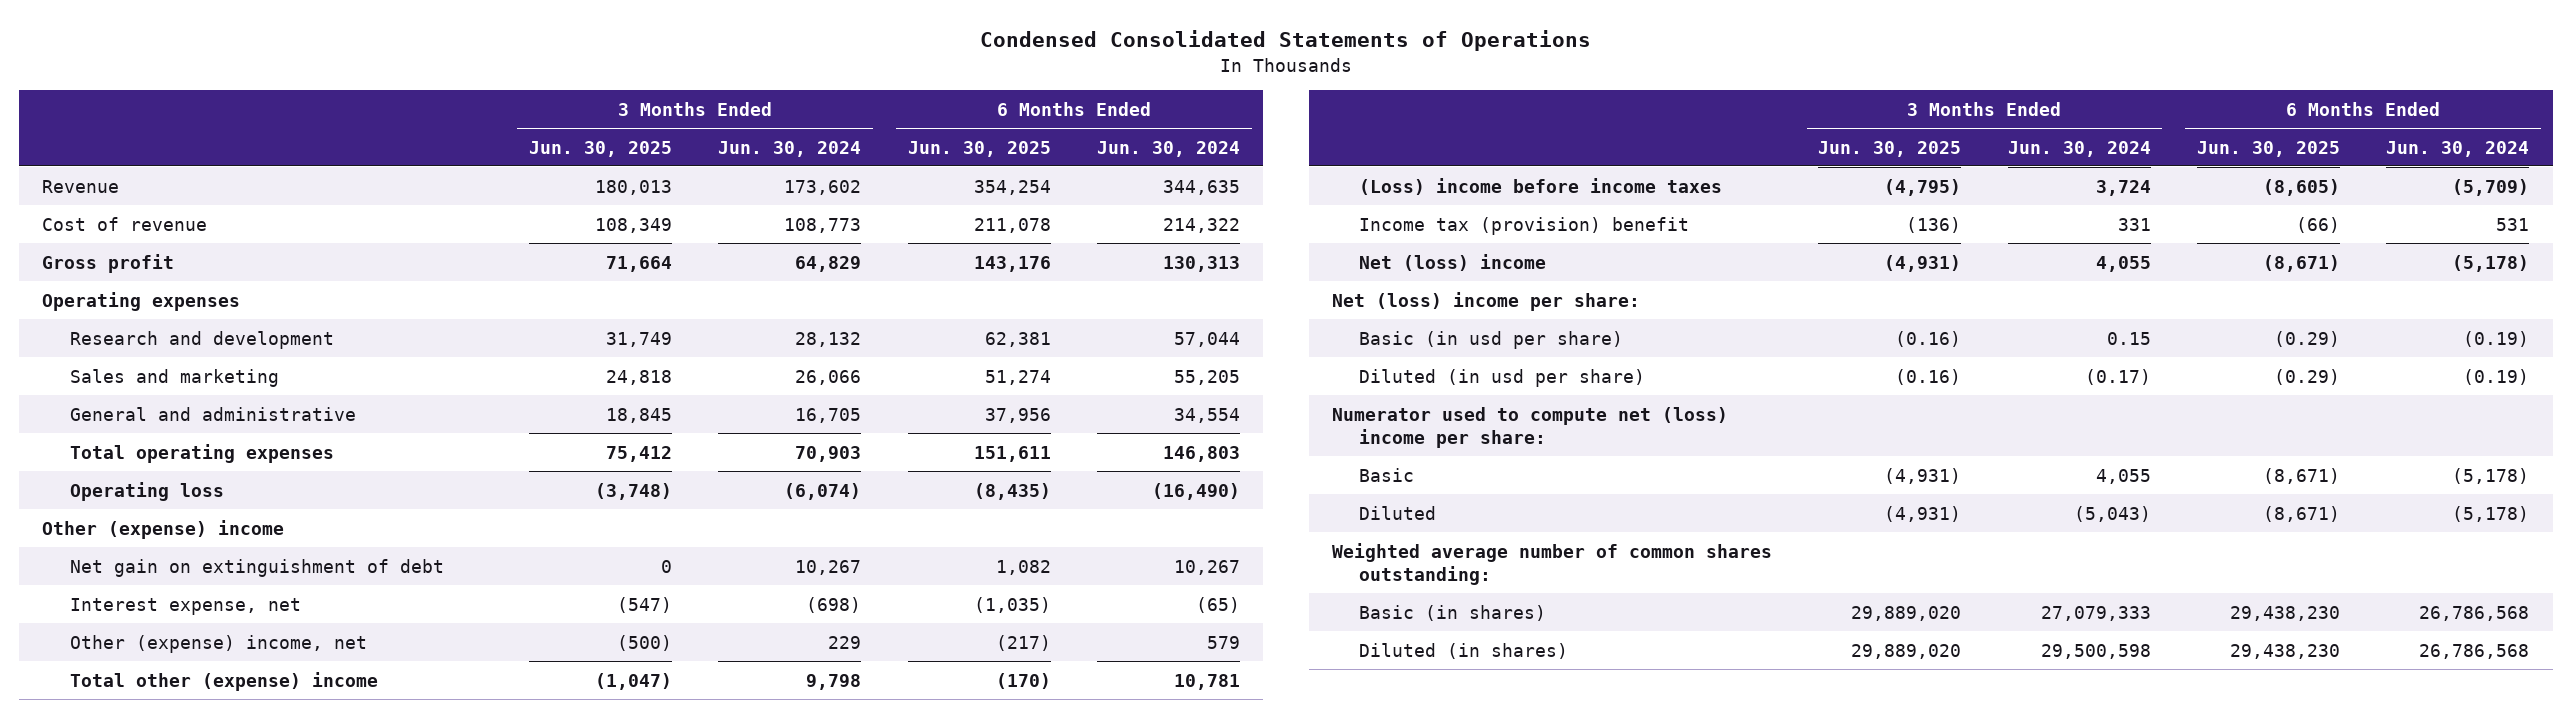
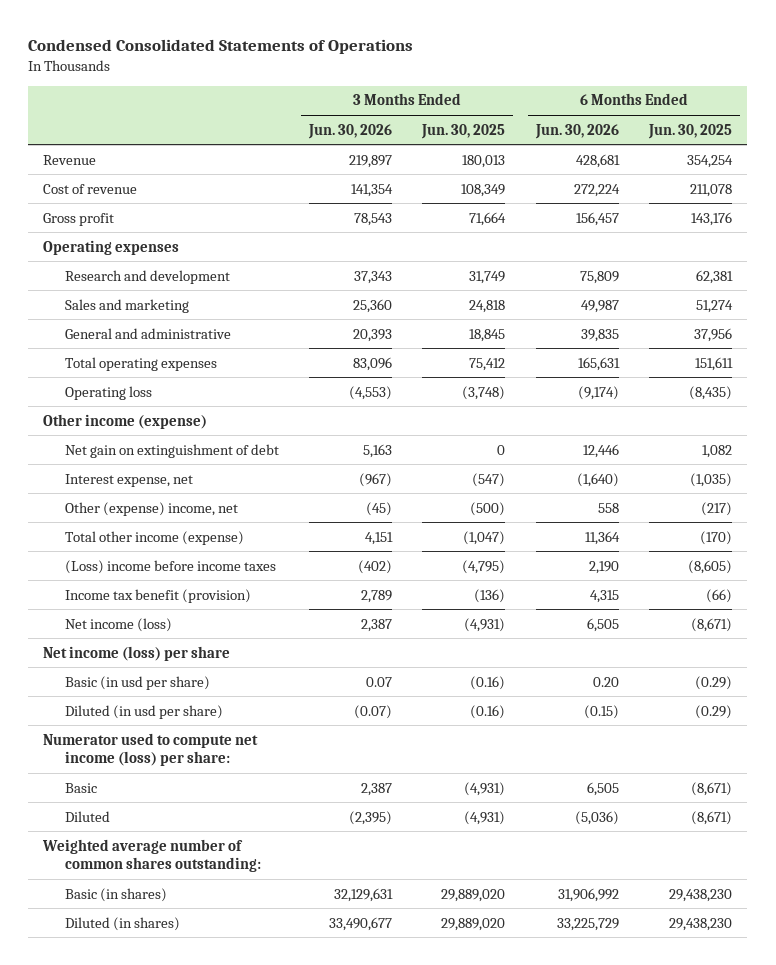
- | 3 Months Ended Jun. 30, 2025 | 3 Months Ended Jun. 30, 2024 | 6 Months Ended Jun. 30, 2025 | 6 Months Ended Jun. 30, 2024
+ | 3 Months Ended Jun. 30, 2026 | 3 Months Ended Jun. 30, 2025 | 6 Months Ended Jun. 30, 2026 | 6 Months Ended Jun. 30, 2025
- Other (expense) income
+ Other income (expense)
- Total other (expense) income | (1,047) | 9,798 | (170) | 10,781
+ Total other income (expense) | 4,151 | (1,047) | 11,364 | (170)
- Income tax (provision) benefit | (136) | 331 | (66) | 531
- Net (loss) income | (4,931) | 4,055 | (8,671) | (5,178)
- Net (loss) income per share:
+ Income tax benefit (provision) | 2,789 | (136) | 4,315 | (66)
+ Net income (loss) | 2,387 | (4,931) | 6,505 | (8,671)
+ Net income (loss) per share
- Numerator used to compute net (loss) income per share:
+ Numerator used to compute net income (loss) per share:

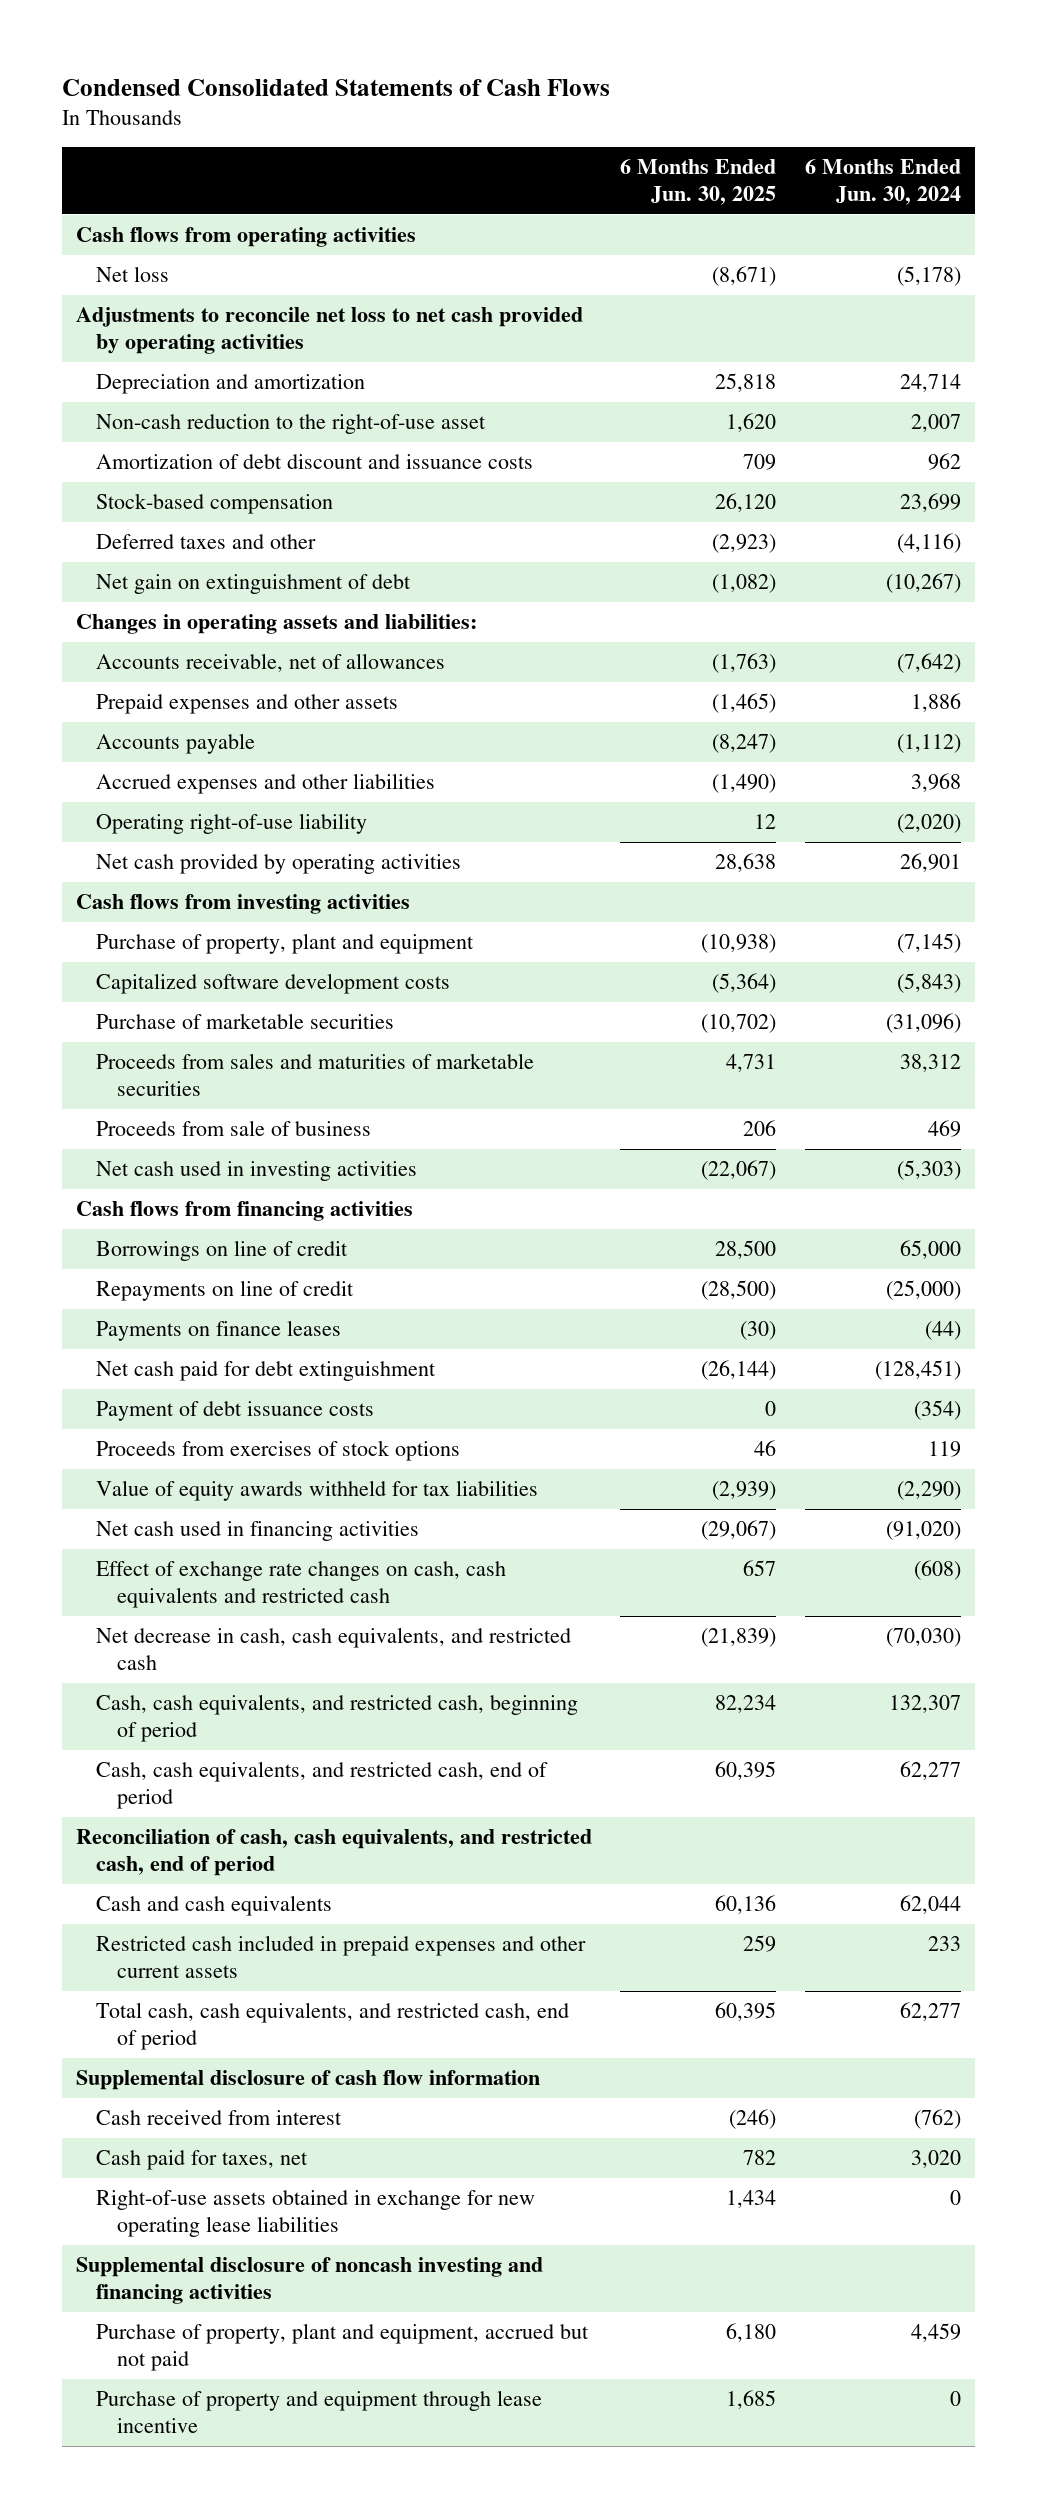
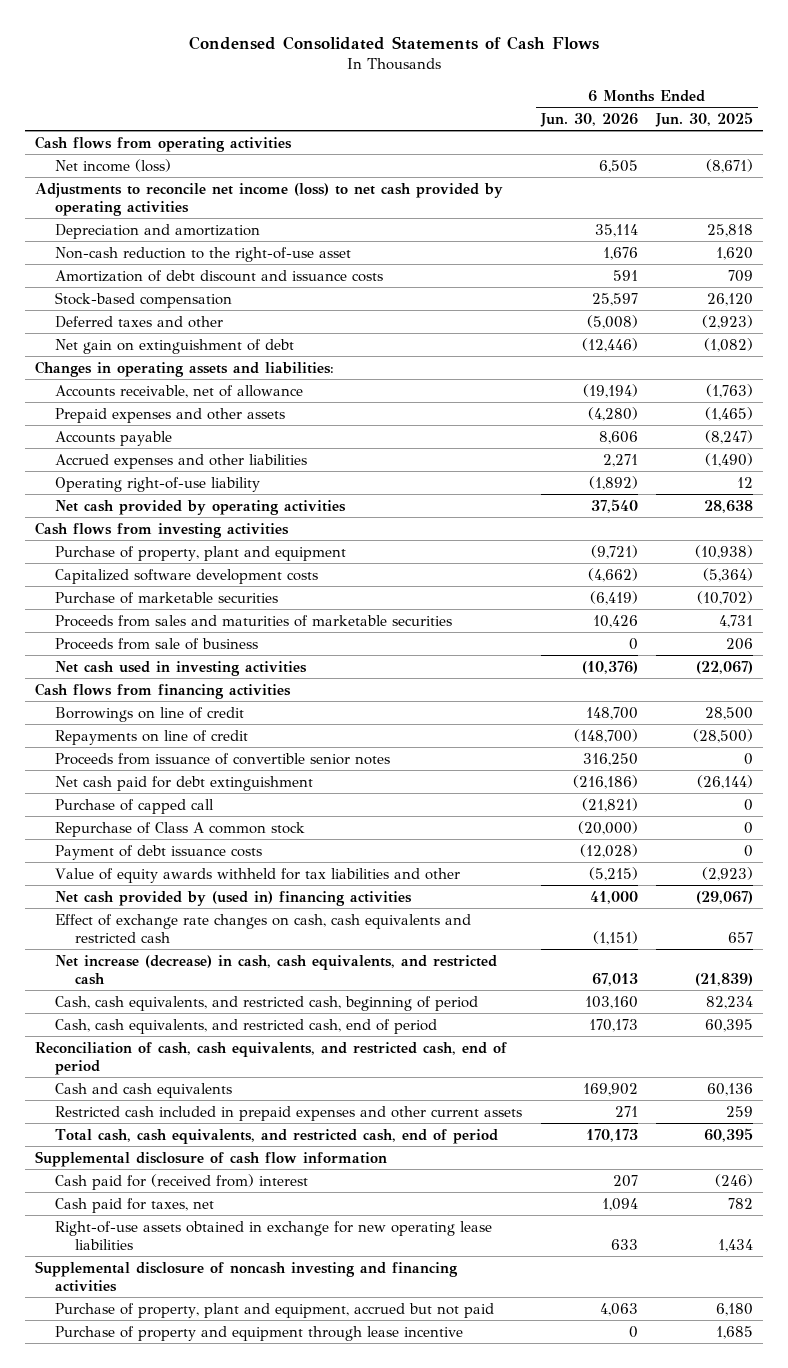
- | 6 Months Ended Jun. 30, 2025 | 6 Months Ended Jun. 30, 2024
+ | 6 Months Ended Jun. 30, 2026 | 6 Months Ended Jun. 30, 2025
- Net loss | (8,671) | (5,178)
- Adjustments to reconcile net loss to net cash provided by operating activities
+ Net income (loss) | 6,505 | (8,671)
+ Adjustments to reconcile net income (loss) to net cash provided by operating activities
- Accounts receivable, net of allowances | (1,763) | (7,642)
+ Accounts receivable, net of allowance | (19,194) | (1,763)
- Payments on finance leases | (30) | (44)
+ Proceeds from issuance of convertible senior notes | 316,250 | 0
+ Purchase of capped call | (21,821) | 0
+ Repurchase of Class A common stock | (20,000) | 0
- Proceeds from exercises of stock options | 46 | 119
- Value of equity awards withheld for tax liabilities | (2,939) | (2,290)
- Net cash used in financing activities | (29,067) | (91,020)
+ Value of equity awards withheld for tax liabilities and other | (5,215) | (2,923)
+ Net cash provided by (used in) financing activities | 41,000 | (29,067)
- Net decrease in cash, cash equivalents, and restricted cash | (21,839) | (70,030)
+ Net increase (decrease) in cash, cash equivalents, and restricted cash | 67,013 | (21,839)
- Cash received from interest | (246) | (762)
+ Cash paid for (received from) interest | 207 | (246)

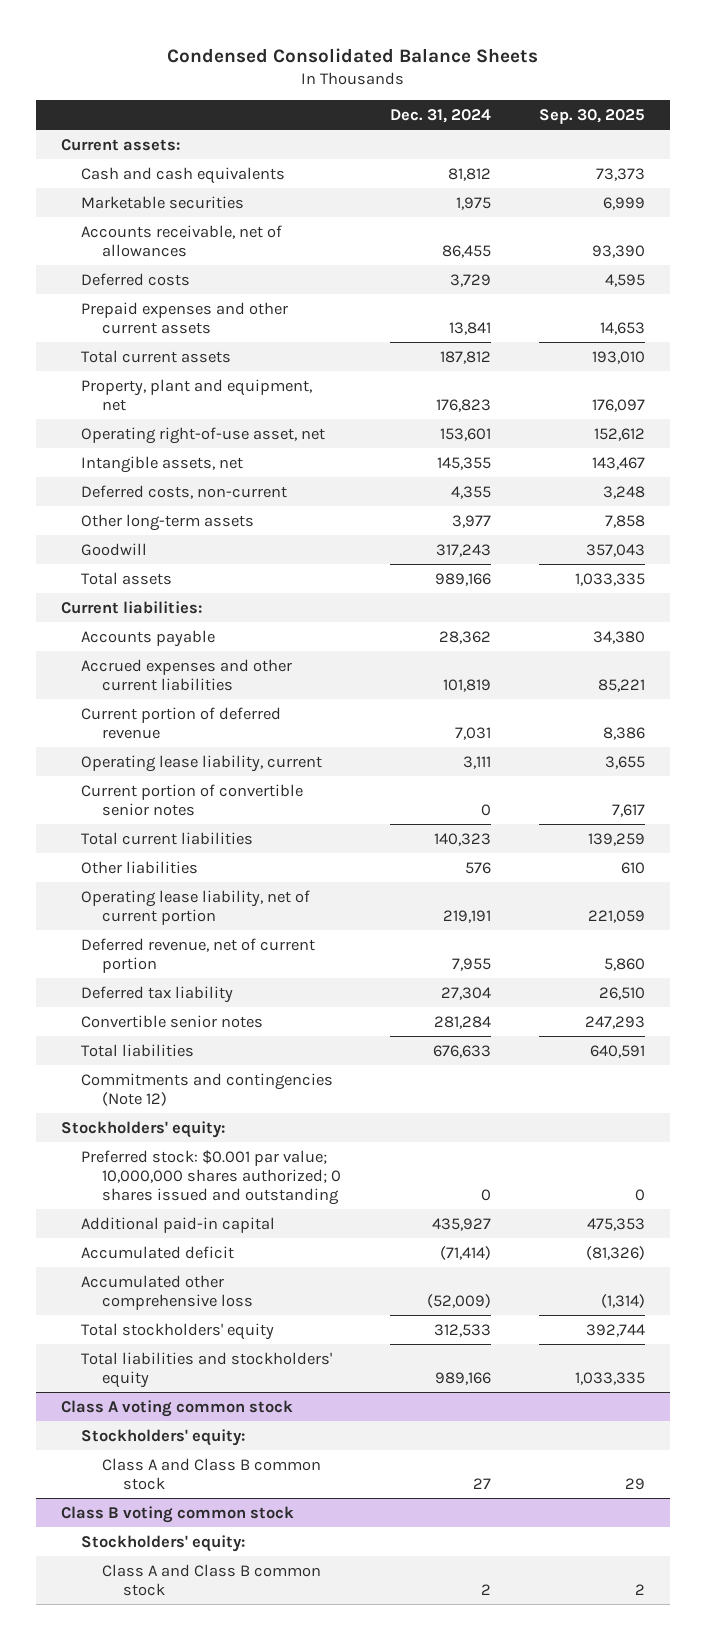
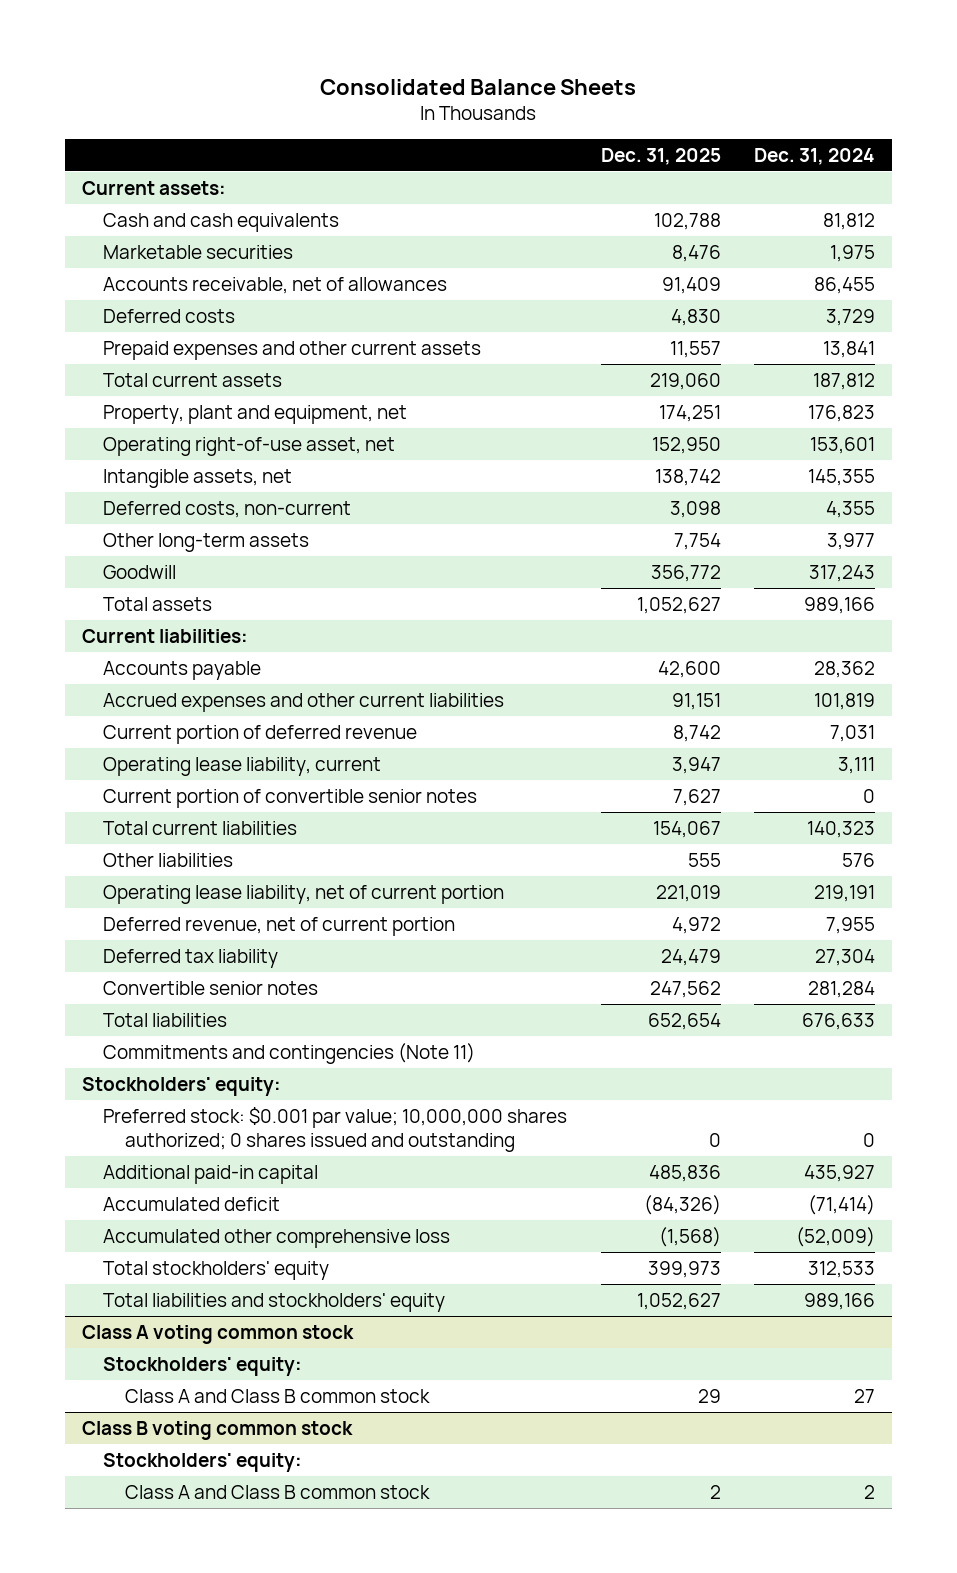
- Condensed Consolidated Balance Sheets
+ Consolidated Balance Sheets
- | Dec. 31, 2024 | Sep. 30, 2025
+ | Dec. 31, 2025 | Dec. 31, 2024
- Commitments and contingencies (Note 12)
+ Commitments and contingencies (Note 11)

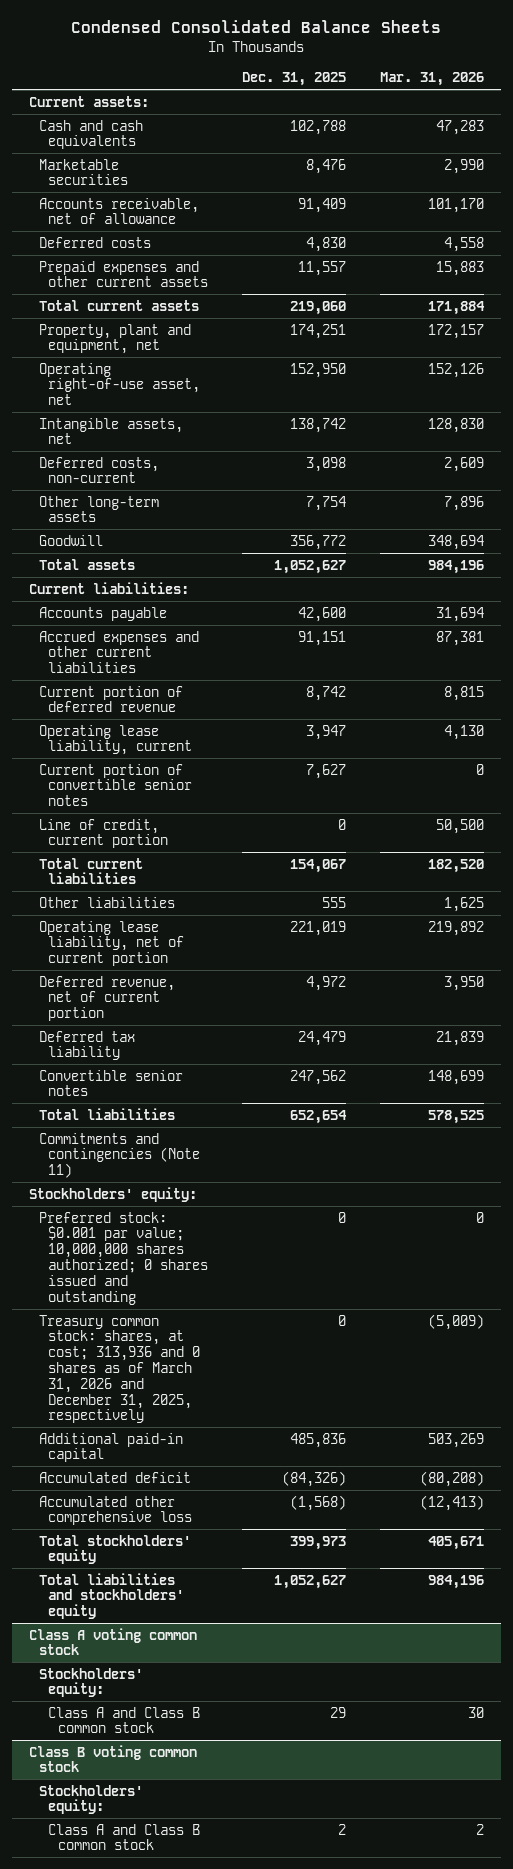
- Consolidated Balance Sheets
+ Condensed Consolidated Balance Sheets
- | Dec. 31, 2025 | Dec. 31, 2024
+ | Dec. 31, 2025 | Mar. 31, 2026
- Accounts receivable, net of allowances | 91,409 | 86,455
+ Accounts receivable, net of allowance | 91,409 | 101,170
+ Line of credit, current portion | 0 | 50,500
+ Treasury common stock: shares, at cost; 313,936 and 0 shares as of March 31, 2026 and December 31, 2025, respectively | 0 | (5,009)

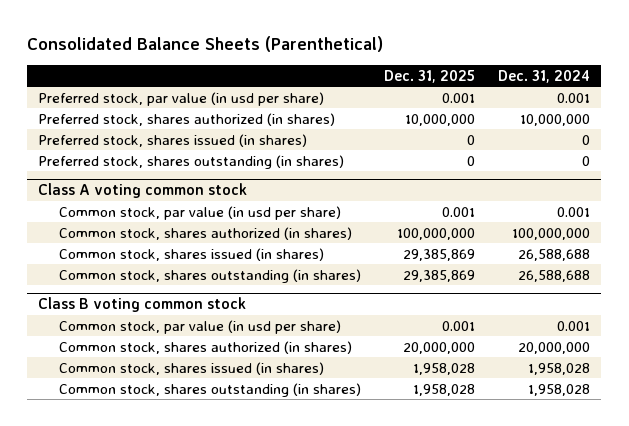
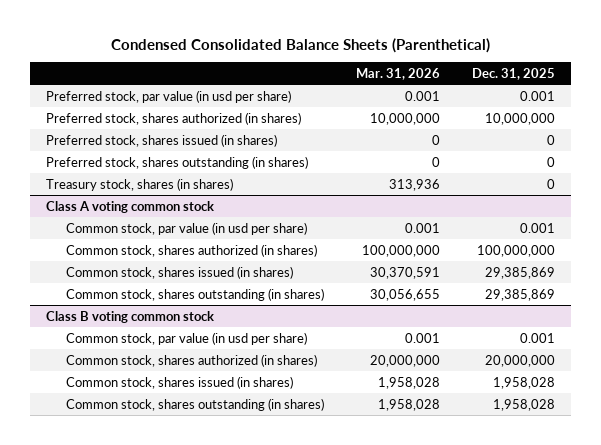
- Consolidated Balance Sheets (Parenthetical)
+ Condensed Consolidated Balance Sheets (Parenthetical)
- | Dec. 31, 2025 | Dec. 31, 2024
+ | Mar. 31, 2026 | Dec. 31, 2025
+ Treasury stock, shares (in shares) | 313,936 | 0

